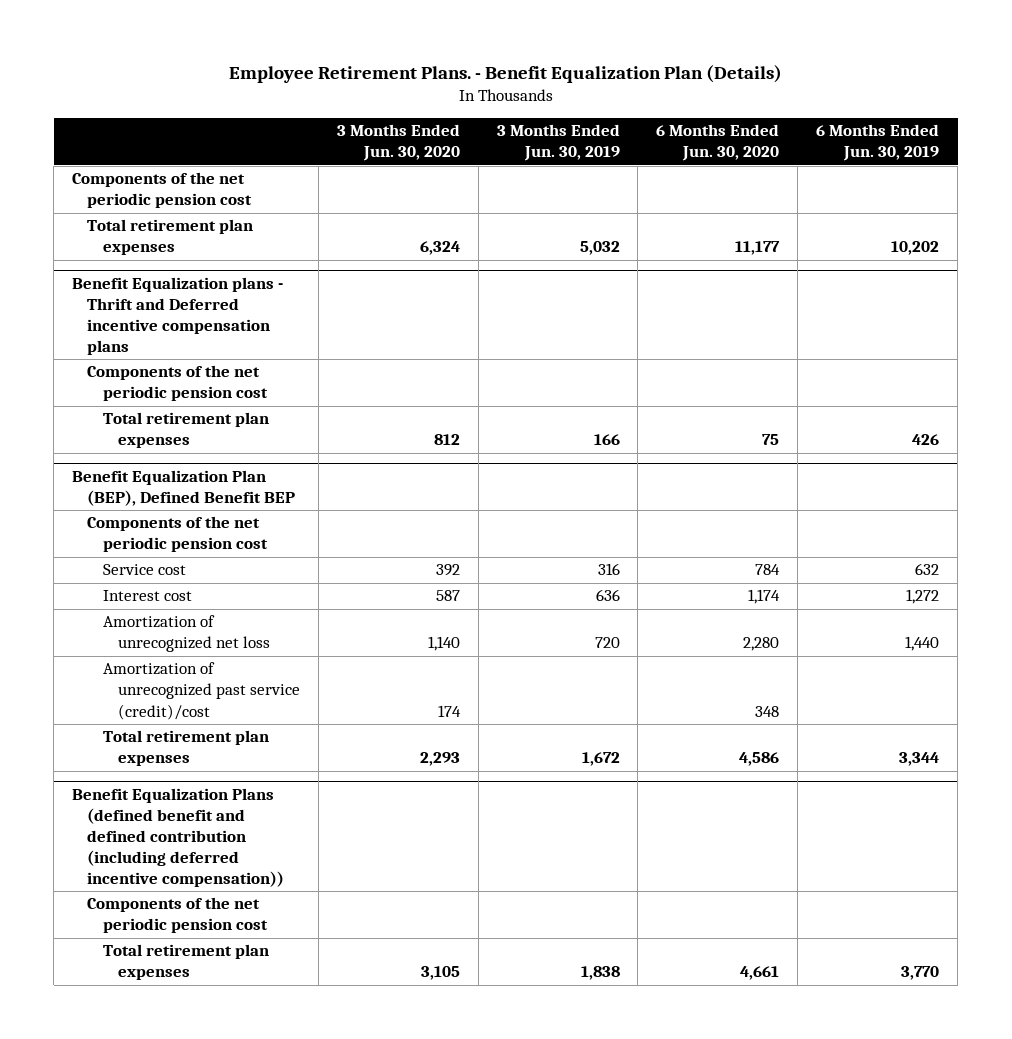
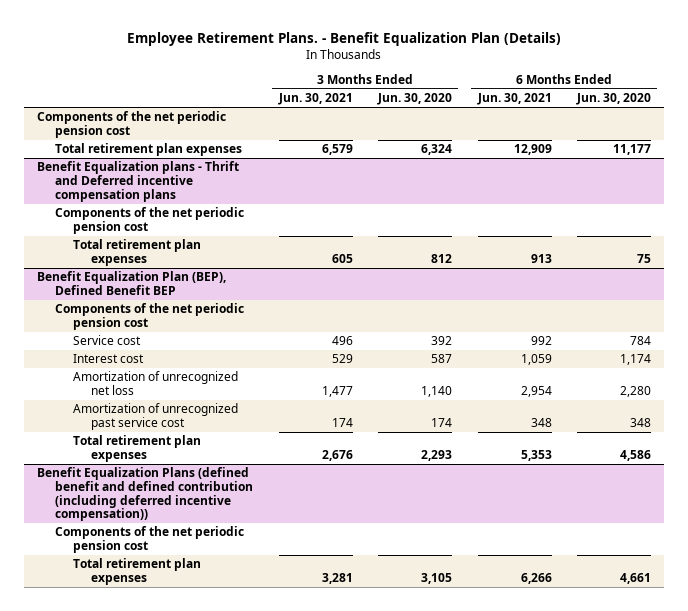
- | 3 Months Ended Jun. 30, 2020 | 3 Months Ended Jun. 30, 2019 | 6 Months Ended Jun. 30, 2020 | 6 Months Ended Jun. 30, 2019
+ | 3 Months Ended Jun. 30, 2021 | 3 Months Ended Jun. 30, 2020 | 6 Months Ended Jun. 30, 2021 | 6 Months Ended Jun. 30, 2020
@ Benefit Equalization Plan (BEP), Defined Benefit BEP
- Amortization of unrecognized past service (credit)/cost | 174 | | 348 |
+ Amortization of unrecognized past service cost | 174 | 174 | 348 | 348

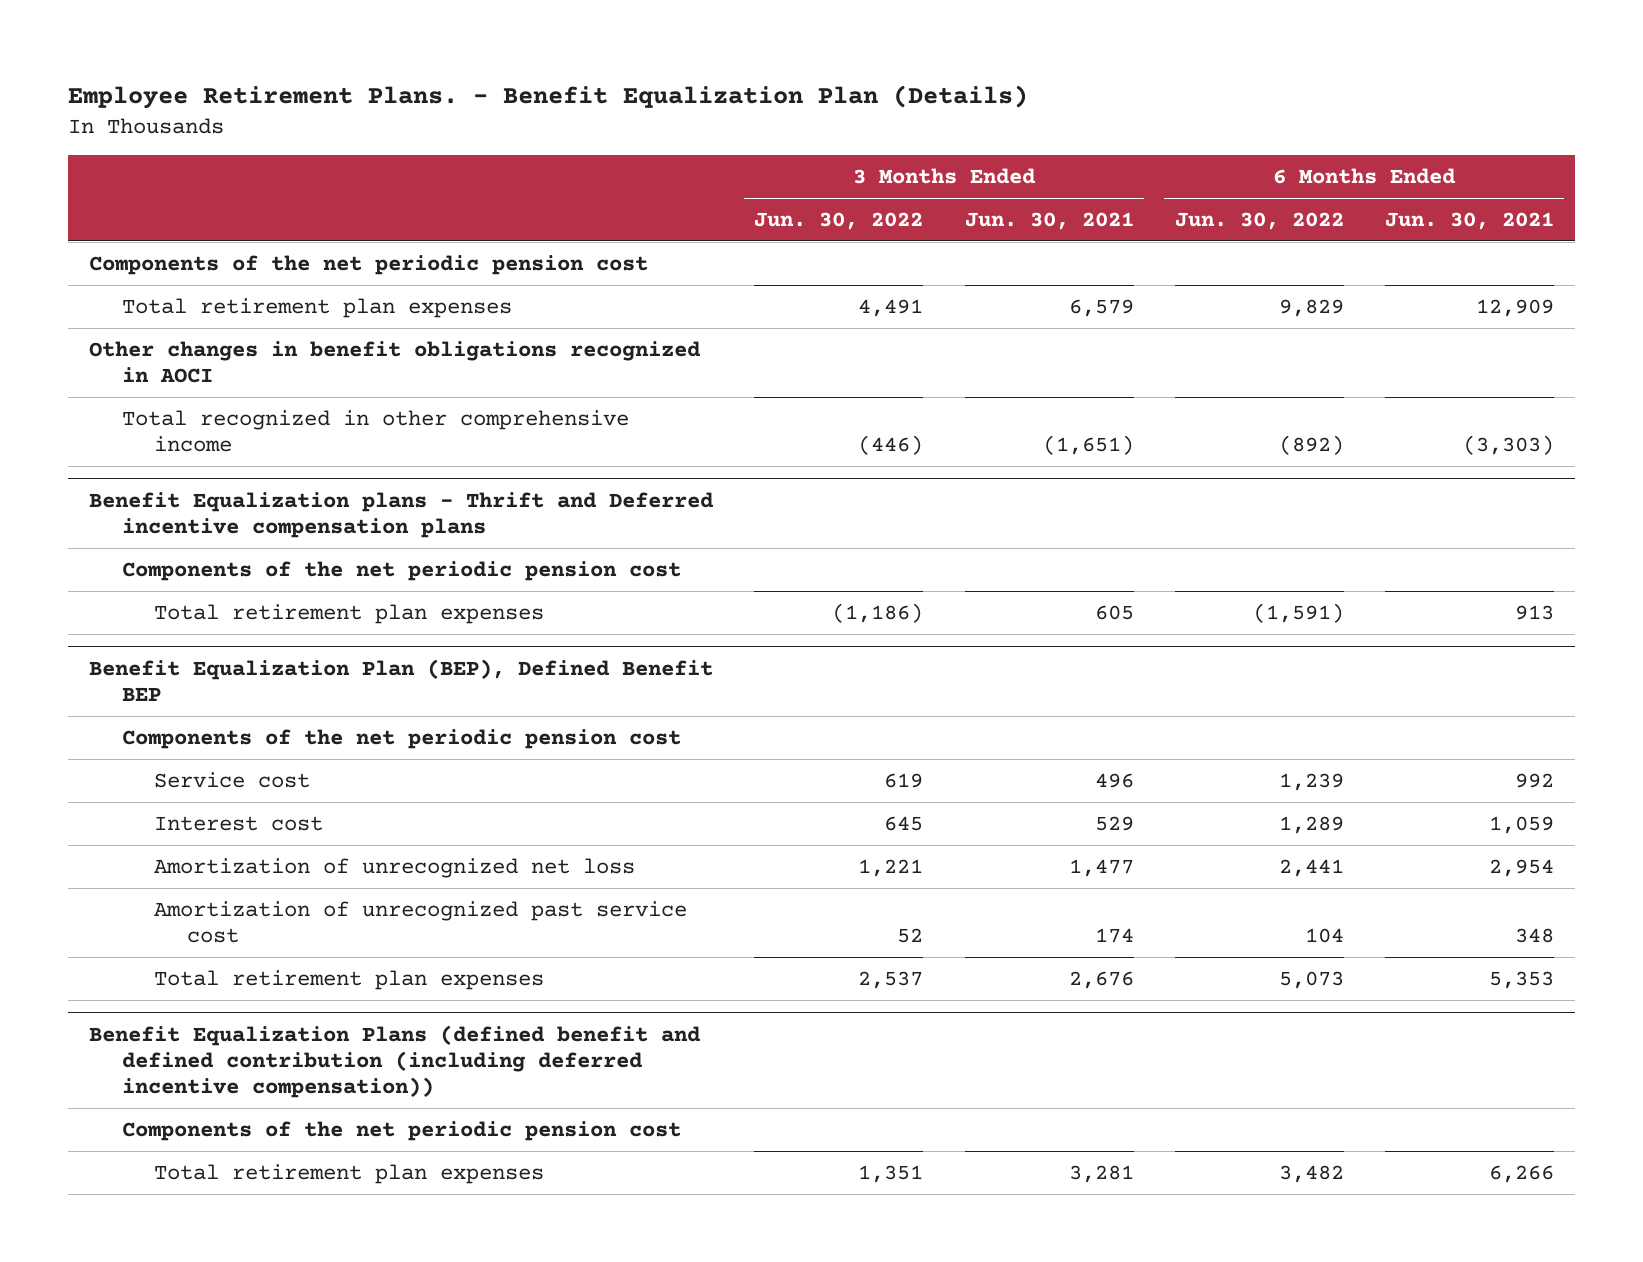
- | 3 Months Ended Jun. 30, 2021 | 3 Months Ended Jun. 30, 2020 | 6 Months Ended Jun. 30, 2021 | 6 Months Ended Jun. 30, 2020
+ | 3 Months Ended Jun. 30, 2022 | 3 Months Ended Jun. 30, 2021 | 6 Months Ended Jun. 30, 2022 | 6 Months Ended Jun. 30, 2021
+ Other changes in benefit obligations recognized in AOCI
+ Total recognized in other comprehensive income | (446) | (1,651) | (892) | (3,303)

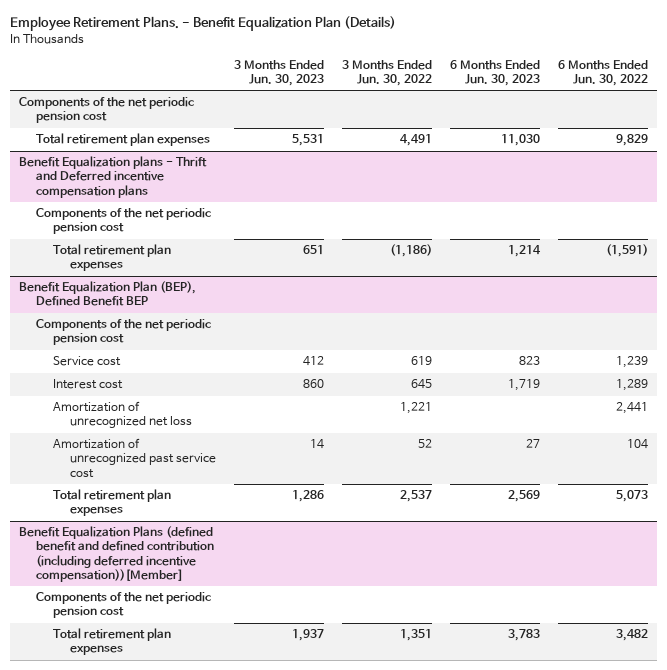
- | 3 Months Ended Jun. 30, 2022 | 3 Months Ended Jun. 30, 2021 | 6 Months Ended Jun. 30, 2022 | 6 Months Ended Jun. 30, 2021
+ | 3 Months Ended Jun. 30, 2023 | 3 Months Ended Jun. 30, 2022 | 6 Months Ended Jun. 30, 2023 | 6 Months Ended Jun. 30, 2022
- Other changes in benefit obligations recognized in AOCI
- Total recognized in other comprehensive income | (446) | (1,651) | (892) | (3,303)
- Benefit Equalization Plans (defined benefit and defined contribution (including deferred incentive compensation))
+ Benefit Equalization Plans (defined benefit and defined contribution (including deferred incentive compensation))[Member]

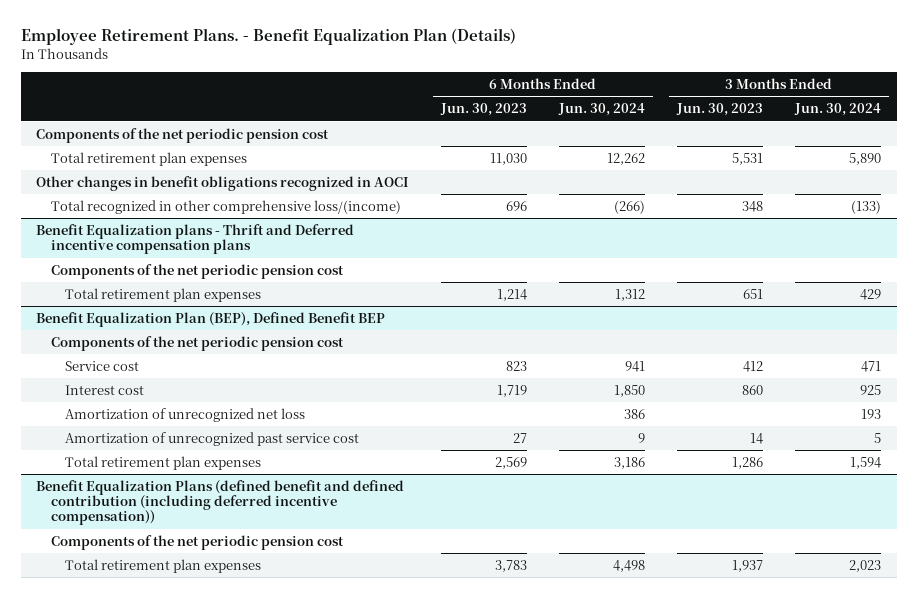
- | 3 Months Ended Jun. 30, 2023 | 3 Months Ended Jun. 30, 2022 | 6 Months Ended Jun. 30, 2023 | 6 Months Ended Jun. 30, 2022
+ | 6 Months Ended Jun. 30, 2023 | 6 Months Ended Jun. 30, 2024 | 3 Months Ended Jun. 30, 2023 | 3 Months Ended Jun. 30, 2024
+ Other changes in benefit obligations recognized in AOCI
+ Total recognized in other comprehensive loss/(income) | 696 | (266) | 348 | (133)
- Benefit Equalization Plans (defined benefit and defined contribution (including deferred incentive compensation))[Member]
+ Benefit Equalization Plans (defined benefit and defined contribution (including deferred incentive compensation))

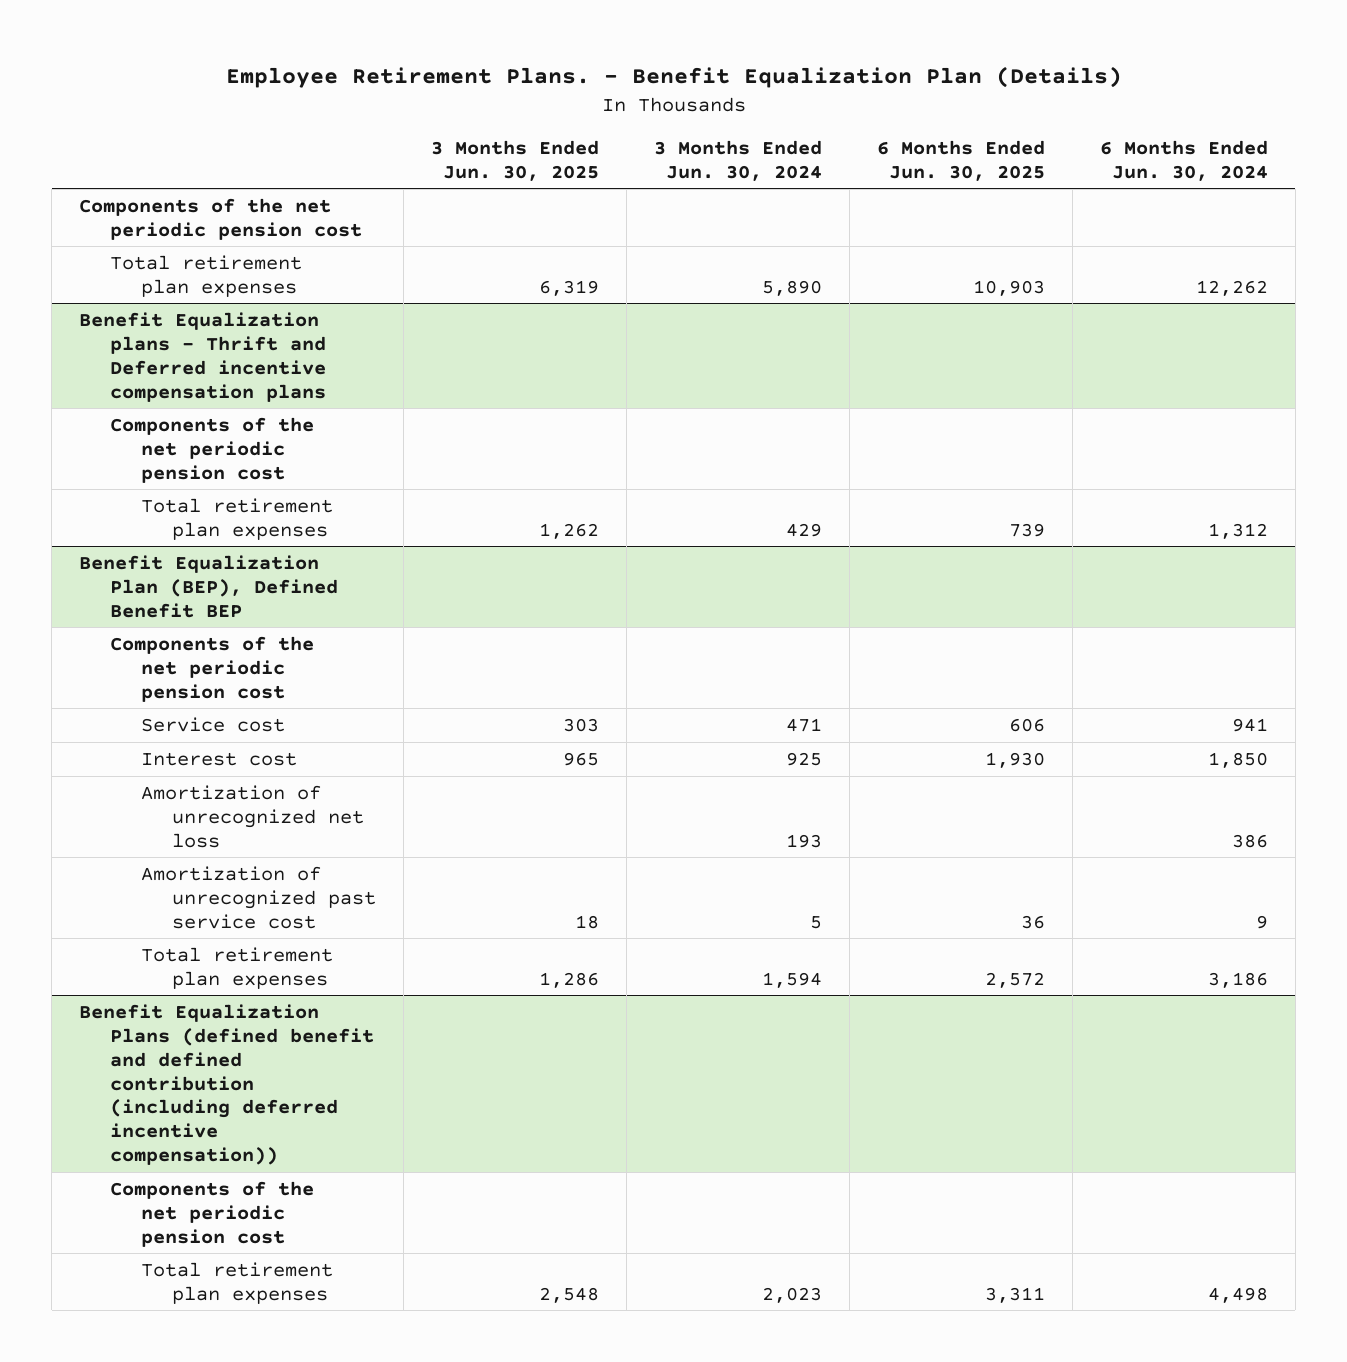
- | 6 Months Ended Jun. 30, 2023 | 6 Months Ended Jun. 30, 2024 | 3 Months Ended Jun. 30, 2023 | 3 Months Ended Jun. 30, 2024
+ | 3 Months Ended Jun. 30, 2025 | 3 Months Ended Jun. 30, 2024 | 6 Months Ended Jun. 30, 2025 | 6 Months Ended Jun. 30, 2024
- Other changes in benefit obligations recognized in AOCI
- Total recognized in other comprehensive loss/(income) | 696 | (266) | 348 | (133)

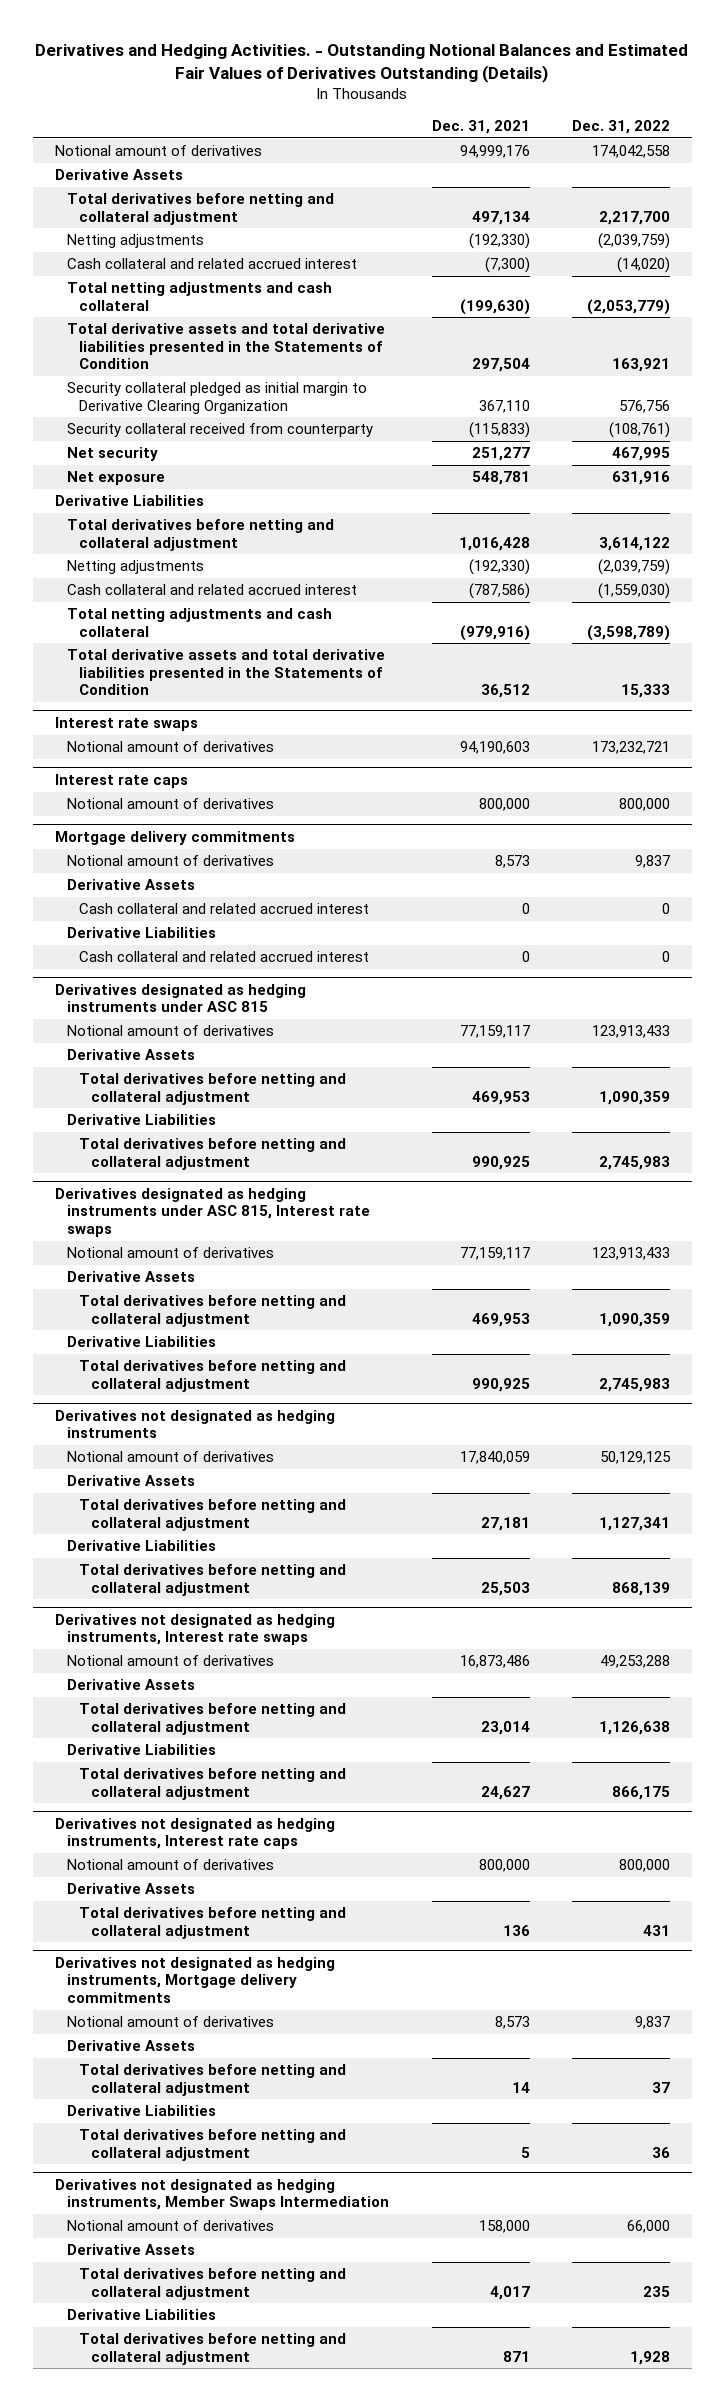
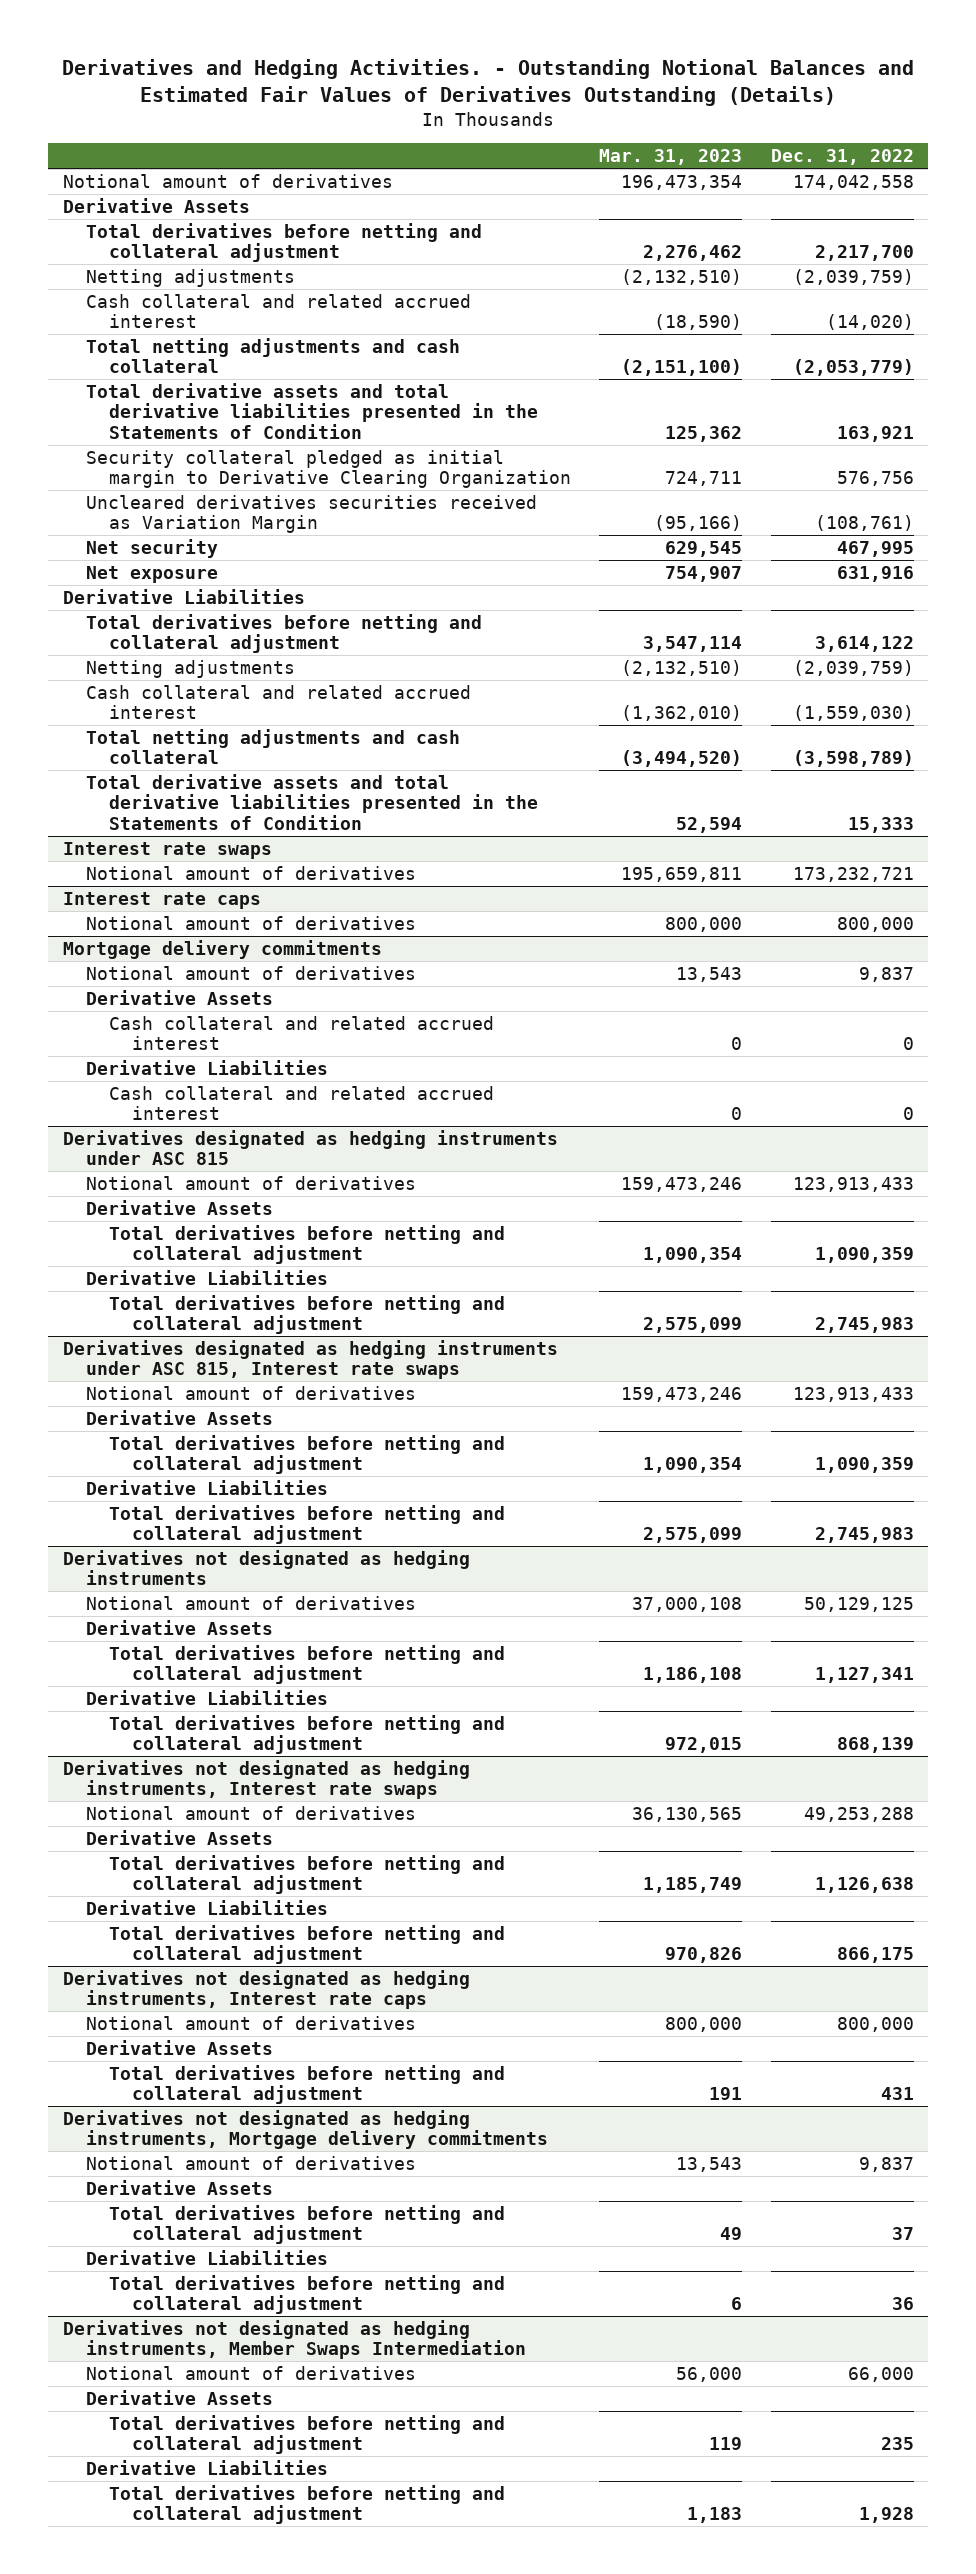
- | Dec. 31, 2021 | Dec. 31, 2022
+ | Mar. 31, 2023 | Dec. 31, 2022
- Security collateral received from counterparty | (115,833) | (108,761)
+ Uncleared derivatives securities received as Variation Margin | (95,166) | (108,761)

